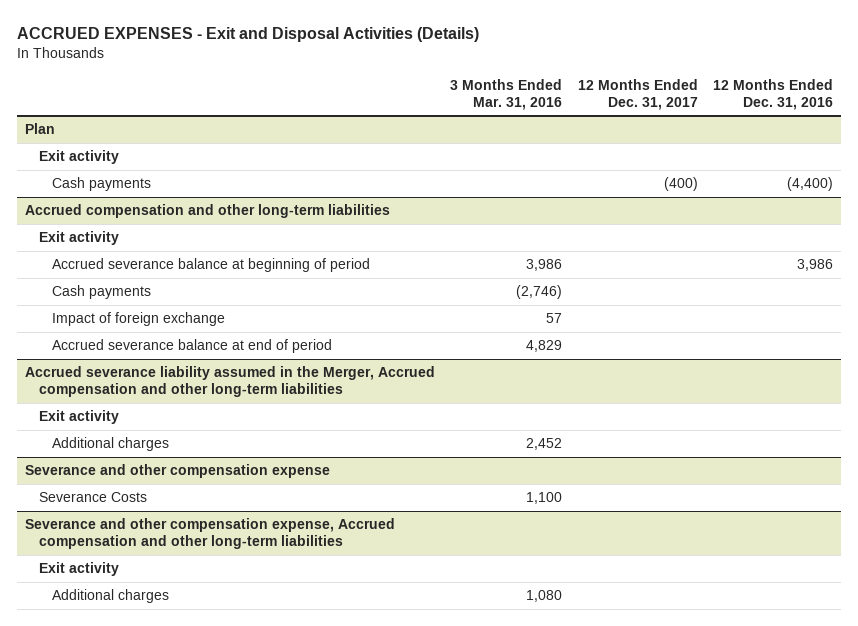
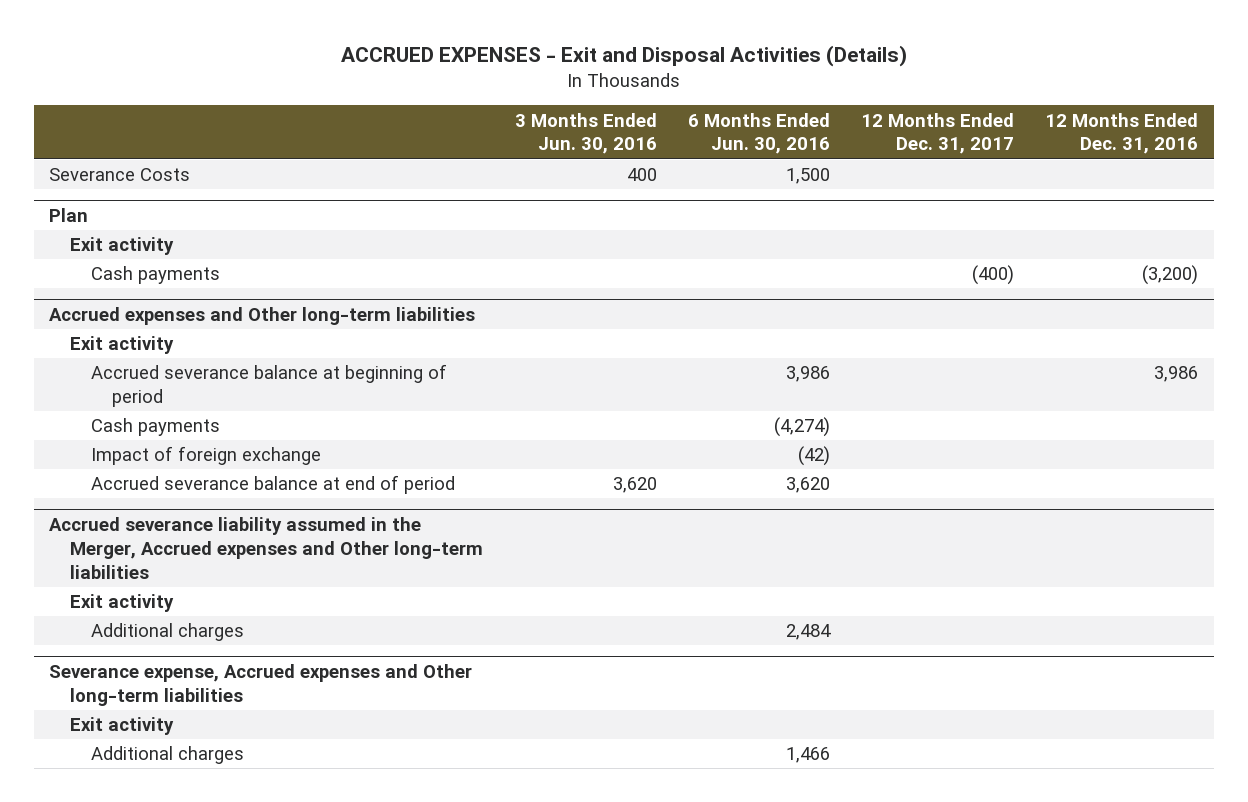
- | 3 Months Ended Mar. 31, 2016 | 12 Months Ended Dec. 31, 2017 | 12 Months Ended Dec. 31, 2016
+ | 3 Months Ended Jun. 30, 2016 | 6 Months Ended Jun. 30, 2016 | 12 Months Ended Dec. 31, 2017 | 12 Months Ended Dec. 31, 2016
+ Severance Costs | 400 | 1,500 | |
@ Plan
- Cash payments | | (400) | (4,400)
- Accrued compensation and other long-term liabilities
@ Plan
+ Cash payments | | | (400) | (3,200)
+ Accrued expenses and Other long-term liabilities
- Accrued severance liability assumed in the Merger, Accrued compensation and other long-term liabilities
+ Accrued severance liability assumed in the Merger, Accrued expenses and Other long-term liabilities
- Severance and other compensation expense
- Severance Costs | 1,100 | |
- Severance and other compensation expense, Accrued compensation and other long-term liabilities
+ Severance expense, Accrued expenses and Other long-term liabilities

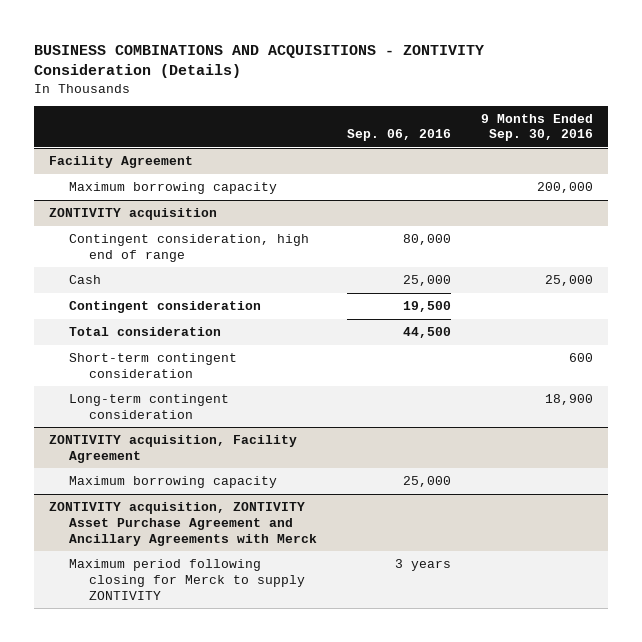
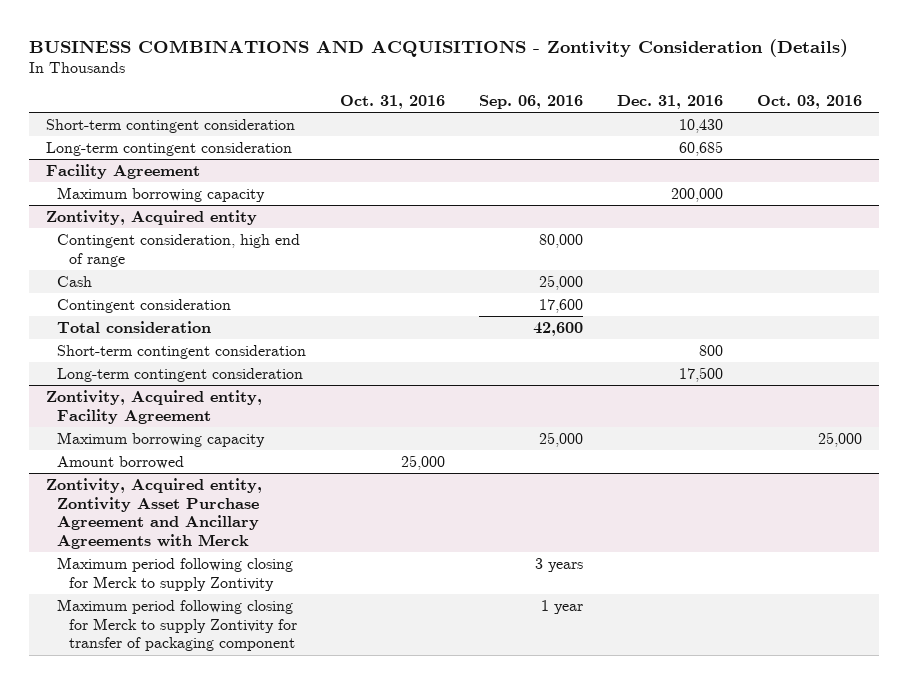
- BUSINESS COMBINATIONS AND ACQUISITIONS - ZONTIVITY Consideration (Details)
+ BUSINESS COMBINATIONS AND ACQUISITIONS - Zontivity Consideration (Details)
- | Sep. 06, 2016 | 9 Months Ended Sep. 30, 2016
+ | Oct. 31, 2016 | Sep. 06, 2016 | Dec. 31, 2016 | Oct. 03, 2016
+ Short-term contingent consideration | | | 10,430 |
+ Long-term contingent consideration | | | 60,685 |
- ZONTIVITY acquisition
+ Zontivity, Acquired entity
- Contingent consideration | 19,500 |
- Total consideration | 44,500 |
+ Contingent consideration | | 17,600 | |
+ Total consideration | | 42,600 | |
- ZONTIVITY acquisition, Facility Agreement
+ Zontivity, Acquired entity, Facility Agreement
- ZONTIVITY acquisition, ZONTIVITY Asset Purchase Agreement and Ancillary Agreements with Merck
- Maximum period following closing for Merck to supply ZONTIVITY | 3 years |
+ Amount borrowed | 25,000 | | |
+ Zontivity, Acquired entity, Zontivity Asset Purchase Agreement and Ancillary Agreements with Merck
+ Maximum period following closing for Merck to supply Zontivity | | 3 years | |
+ Maximum period following closing for Merck to supply Zontivity for transfer of packaging component | | 1 year | |

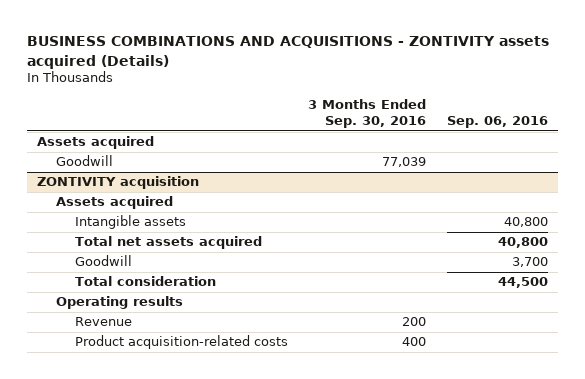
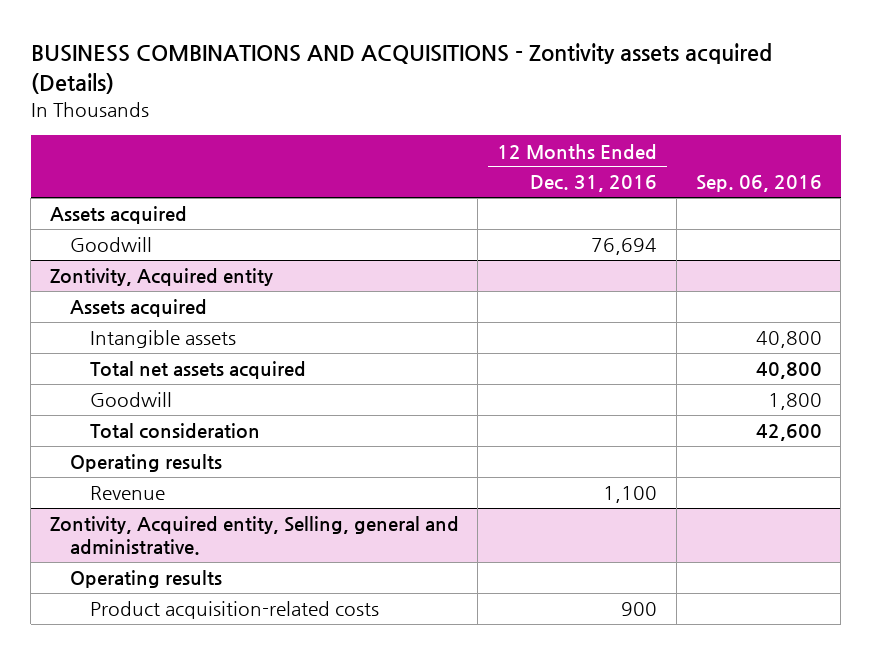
- BUSINESS COMBINATIONS AND ACQUISITIONS - ZONTIVITY assets acquired (Details)
+ BUSINESS COMBINATIONS AND ACQUISITIONS - Zontivity assets acquired (Details)
- | 3 Months Ended Sep. 30, 2016 | Sep. 06, 2016
+ | 12 Months Ended Dec. 31, 2016 | Sep. 06, 2016
- ZONTIVITY acquisition
+ Zontivity, Acquired entity
- Goodwill | | 3,700
- Total consideration | | 44,500
+ Goodwill | | 1,800
+ Total consideration | | 42,600
- Product acquisition-related costs | 400 |
+ Zontivity, Acquired entity, Selling, general and administrative.
+ Operating results
+ Product acquisition-related costs | 900 |

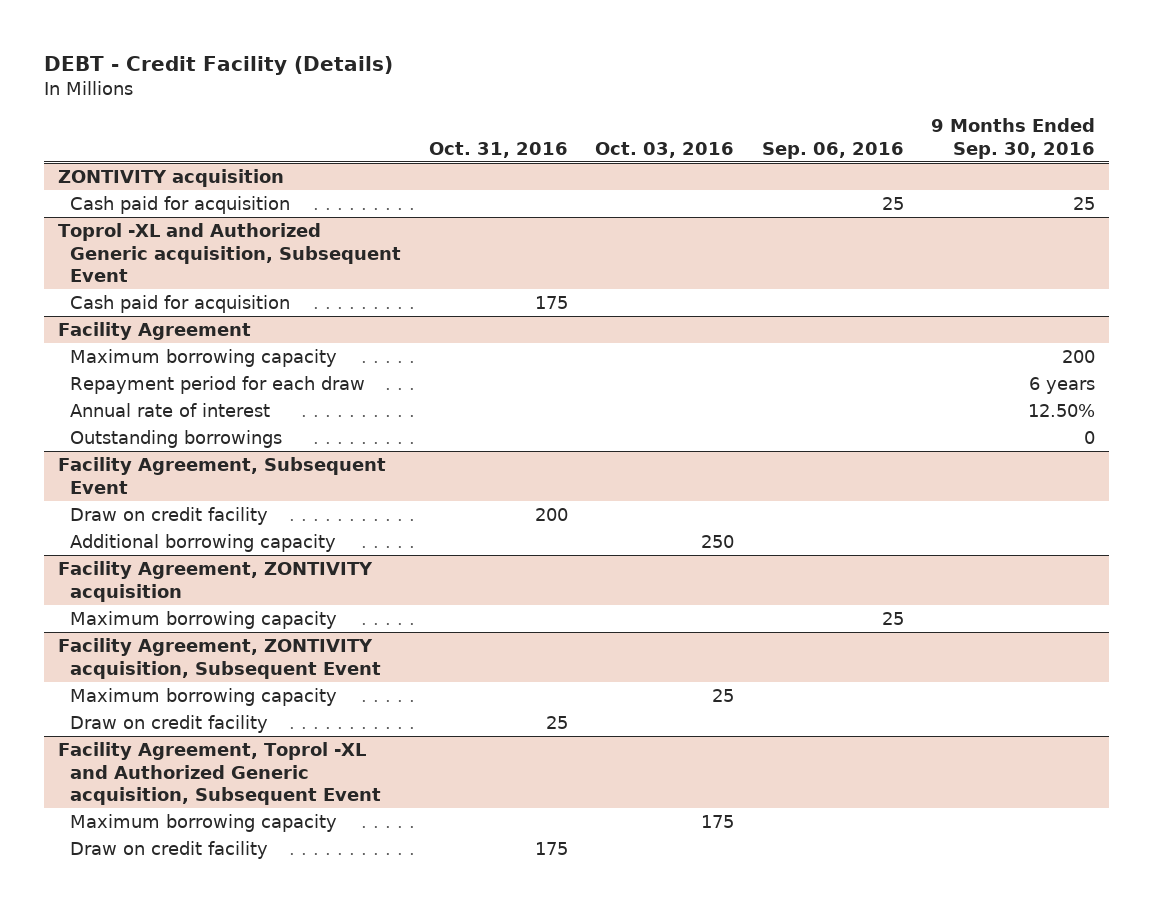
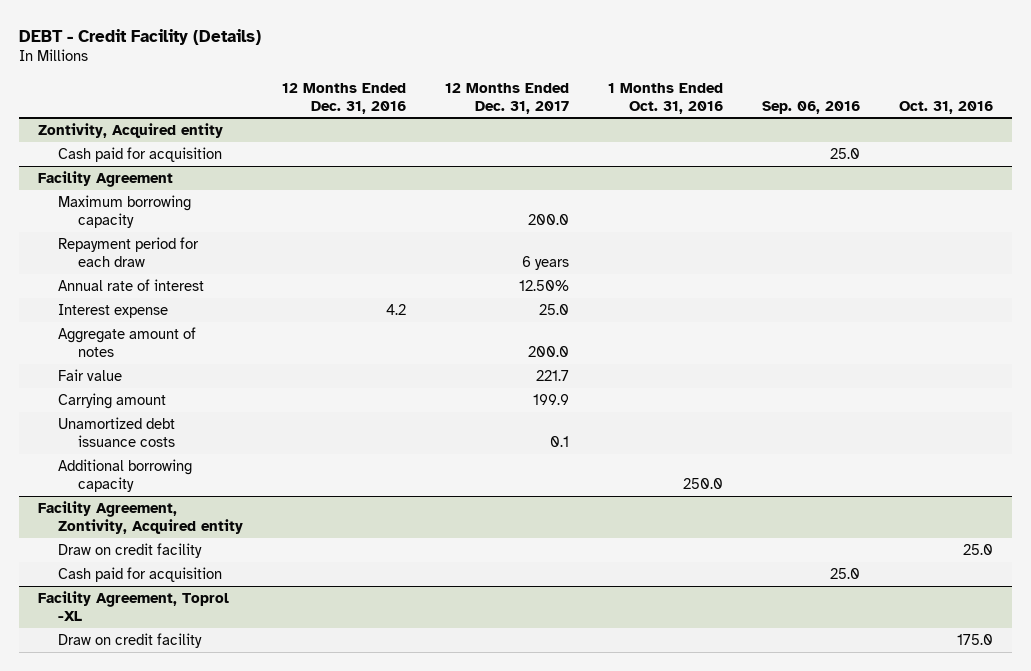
- | Oct. 31, 2016 | Oct. 03, 2016 | Sep. 06, 2016 | 9 Months Ended Sep. 30, 2016
+ | 12 Months Ended Dec. 31, 2016 | 12 Months Ended Dec. 31, 2017 | 1 Months Ended Oct. 31, 2016 | Sep. 06, 2016 | Oct. 31, 2016
- ZONTIVITY acquisition
- Cash paid for acquisition | | | 25 | 25
- Toprol -XL and Authorized Generic acquisition, Subsequent Event
- Cash paid for acquisition | 175 | | |
+ Zontivity, Acquired entity
+ Cash paid for acquisition | | | | 25.0 |
@ Facility Agreement
- Outstanding borrowings | | | | 0
- Facility Agreement, Subsequent Event
- Draw on credit facility | 200 | | |
- Additional borrowing capacity | | 250 | |
- Facility Agreement, ZONTIVITY acquisition
- Maximum borrowing capacity | | | 25 |
- Facility Agreement, ZONTIVITY acquisition, Subsequent Event
- Maximum borrowing capacity | | 25 | |
- Draw on credit facility | 25 | | |
- Facility Agreement, Toprol -XL and Authorized Generic acquisition, Subsequent Event
- Maximum borrowing capacity | | 175 | |
- Draw on credit facility | 175 | | |
@ Facility Agreement
+ Interest expense | 4.2 | 25.0 | | |
+ Aggregate amount of notes | | 200.0 | | |
+ Fair value | | 221.7 | | |
+ Carrying amount | | 199.9 | | |
+ Unamortized debt issuance costs | | 0.1 | | |
+ Additional borrowing capacity | | | 250.0 | |
+ Facility Agreement, Zontivity, Acquired entity
+ Draw on credit facility | | | | | 25.0
+ Cash paid for acquisition | | | | 25.0 |
+ Facility Agreement, Toprol -XL
+ Draw on credit facility | | | | | 175.0

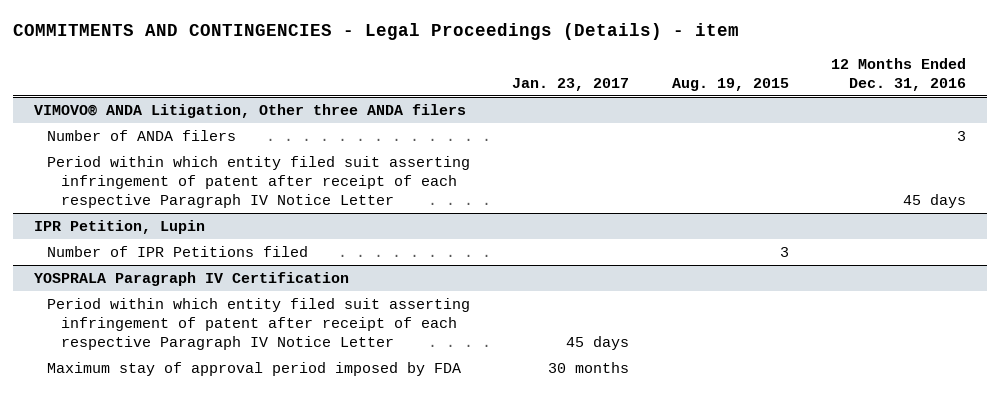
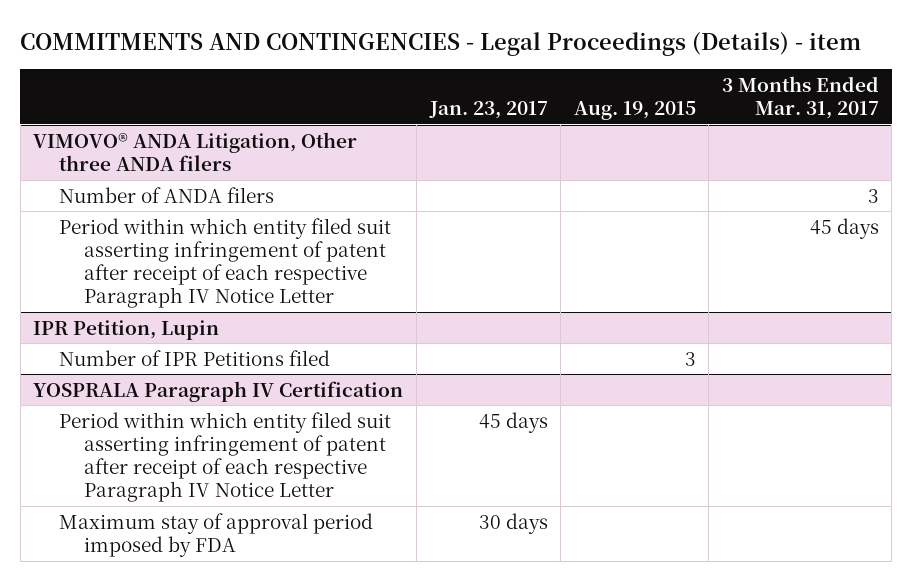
- | Jan. 23, 2017 | Aug. 19, 2015 | 12 Months Ended Dec. 31, 2016
+ | Jan. 23, 2017 | Aug. 19, 2015 | 3 Months Ended Mar. 31, 2017
@ YOSPRALA Paragraph IV Certification
- Maximum stay of approval period imposed by FDA | 30 months | |
+ Maximum stay of approval period imposed by FDA | 30 days | |

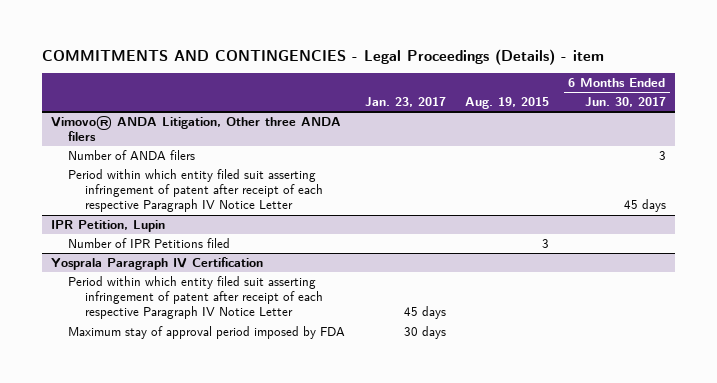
- | Jan. 23, 2017 | Aug. 19, 2015 | 3 Months Ended Mar. 31, 2017
+ | Jan. 23, 2017 | Aug. 19, 2015 | 6 Months Ended Jun. 30, 2017
- VIMOVO® ANDA Litigation, Other three ANDA filers
+ Vimovo® ANDA Litigation, Other three ANDA filers
- YOSPRALA Paragraph IV Certification
+ Yosprala Paragraph IV Certification

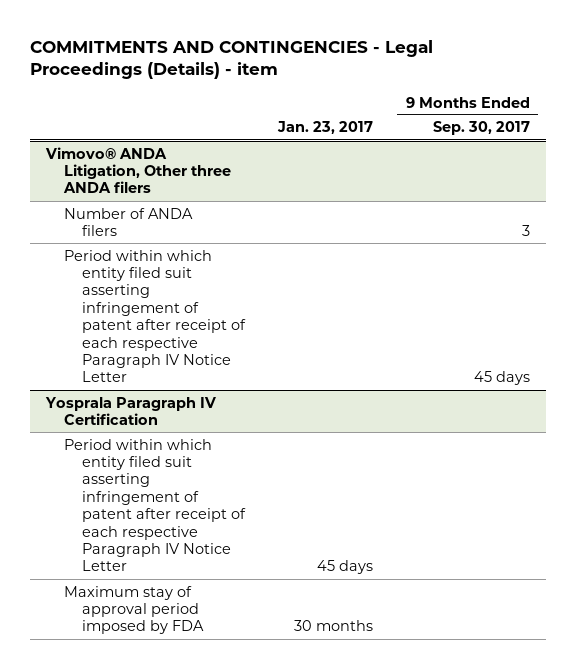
- | Jan. 23, 2017 | Aug. 19, 2015 | 6 Months Ended Jun. 30, 2017
+ | Jan. 23, 2017 | 9 Months Ended Sep. 30, 2017
- IPR Petition, Lupin
- Number of IPR Petitions filed | | 3 |
@ Yosprala Paragraph IV Certification
- Maximum stay of approval period imposed by FDA | 30 days | |
+ Maximum stay of approval period imposed by FDA | 30 months |

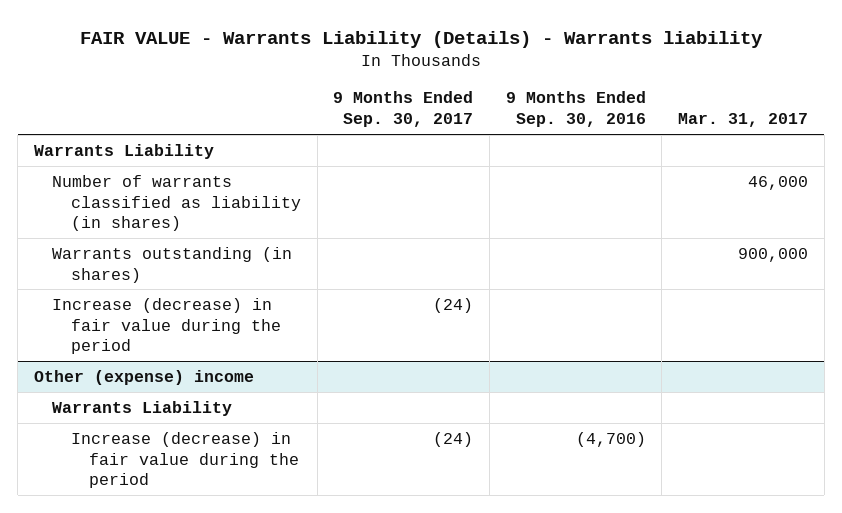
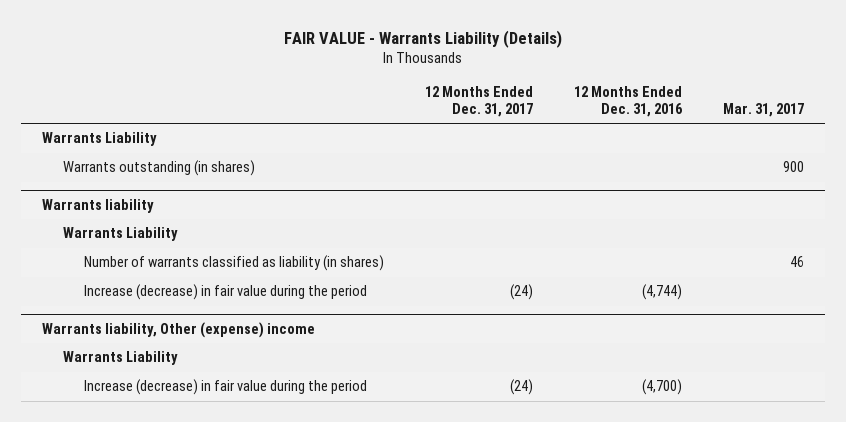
- FAIR VALUE - Warrants Liability (Details) - Warrants liability
+ FAIR VALUE - Warrants Liability (Details)
- | 9 Months Ended Sep. 30, 2017 | 9 Months Ended Sep. 30, 2016 | Mar. 31, 2017
+ | 12 Months Ended Dec. 31, 2017 | 12 Months Ended Dec. 31, 2016 | Mar. 31, 2017
- Number of warrants classified as liability (in shares) | | | 46,000
- Warrants outstanding (in shares) | | | 900,000
- Increase (decrease) in fair value during the period | (24) | |
- Other (expense) income
+ Warrants outstanding (in shares) | | | 900
+ Warrants liability
+ Number of warrants classified as liability (in shares) | | | 46
+ Warrants liability, Other (expense) income
+ Warrants Liability
+ Increase (decrease) in fair value during the period | (24) | (4,700) |

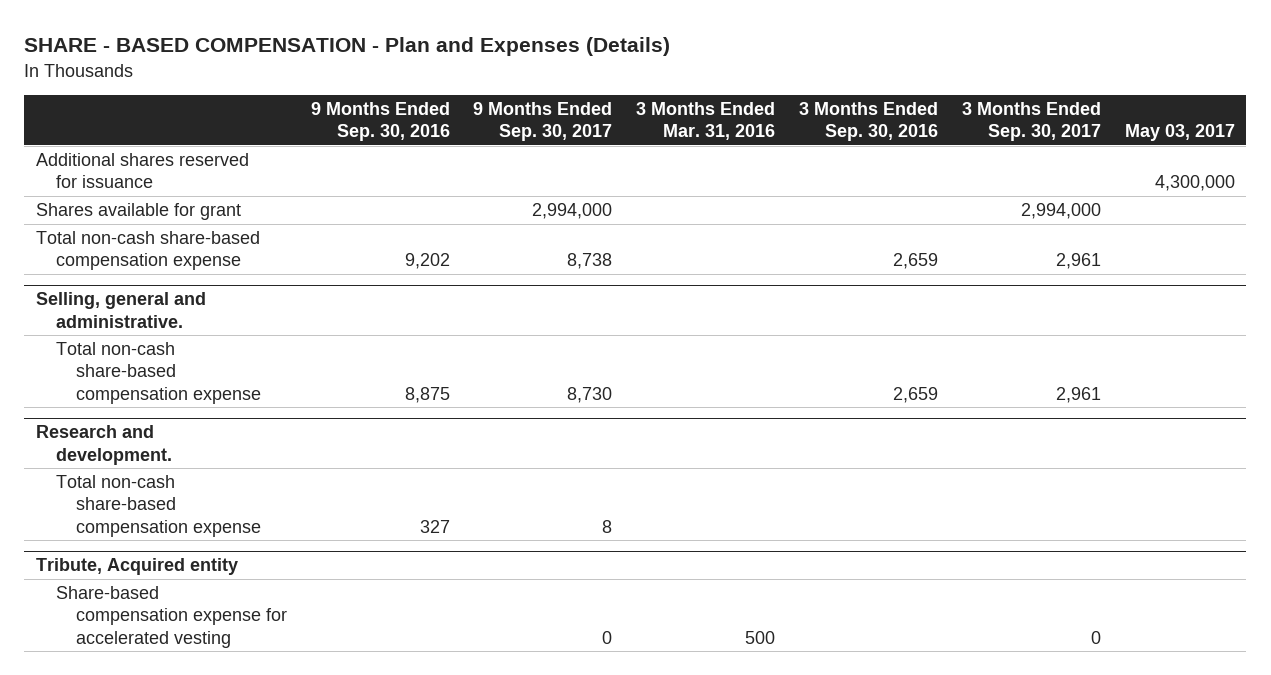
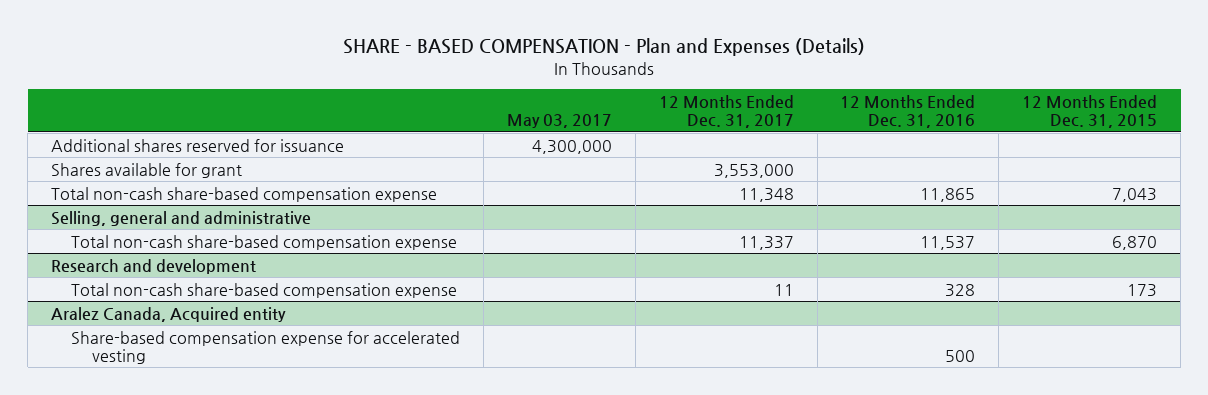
- | 9 Months Ended Sep. 30, 2016 | 9 Months Ended Sep. 30, 2017 | 3 Months Ended Mar. 31, 2016 | 3 Months Ended Sep. 30, 2016 | 3 Months Ended Sep. 30, 2017 | May 03, 2017
+ | May 03, 2017 | 12 Months Ended Dec. 31, 2017 | 12 Months Ended Dec. 31, 2016 | 12 Months Ended Dec. 31, 2015
- Selling, general and administrative.
+ Selling, general and administrative
- Research and development.
+ Research and development
- Tribute, Acquired entity
+ Aralez Canada, Acquired entity

